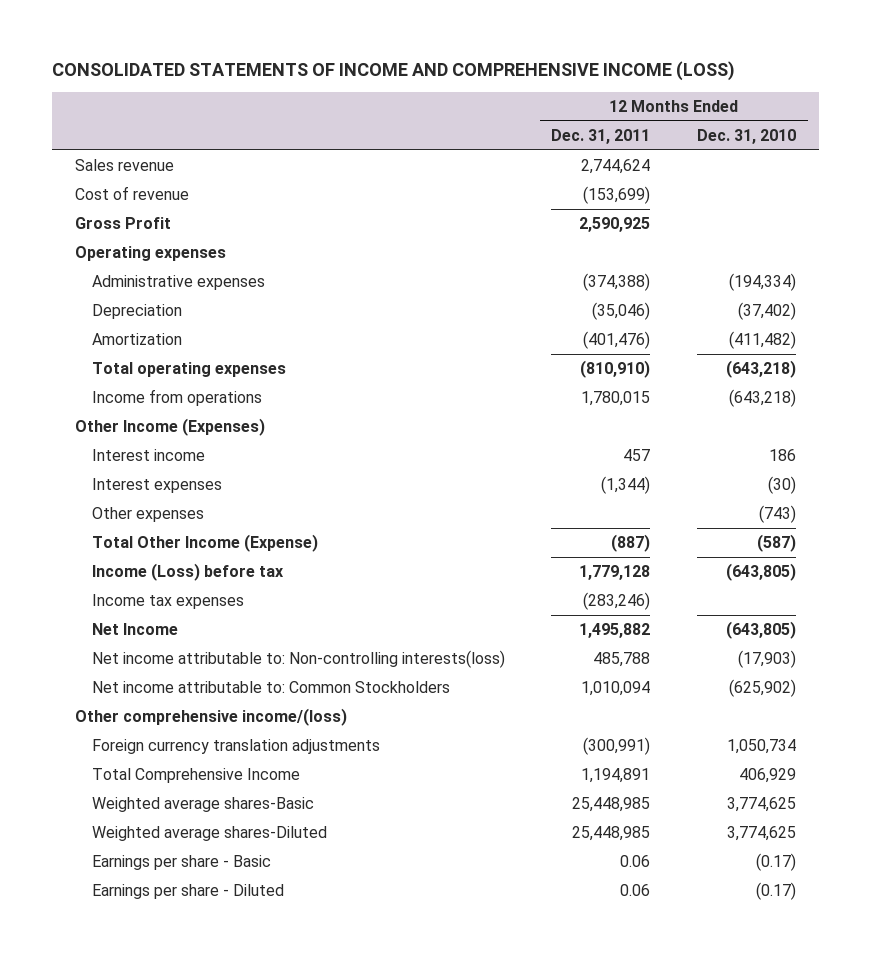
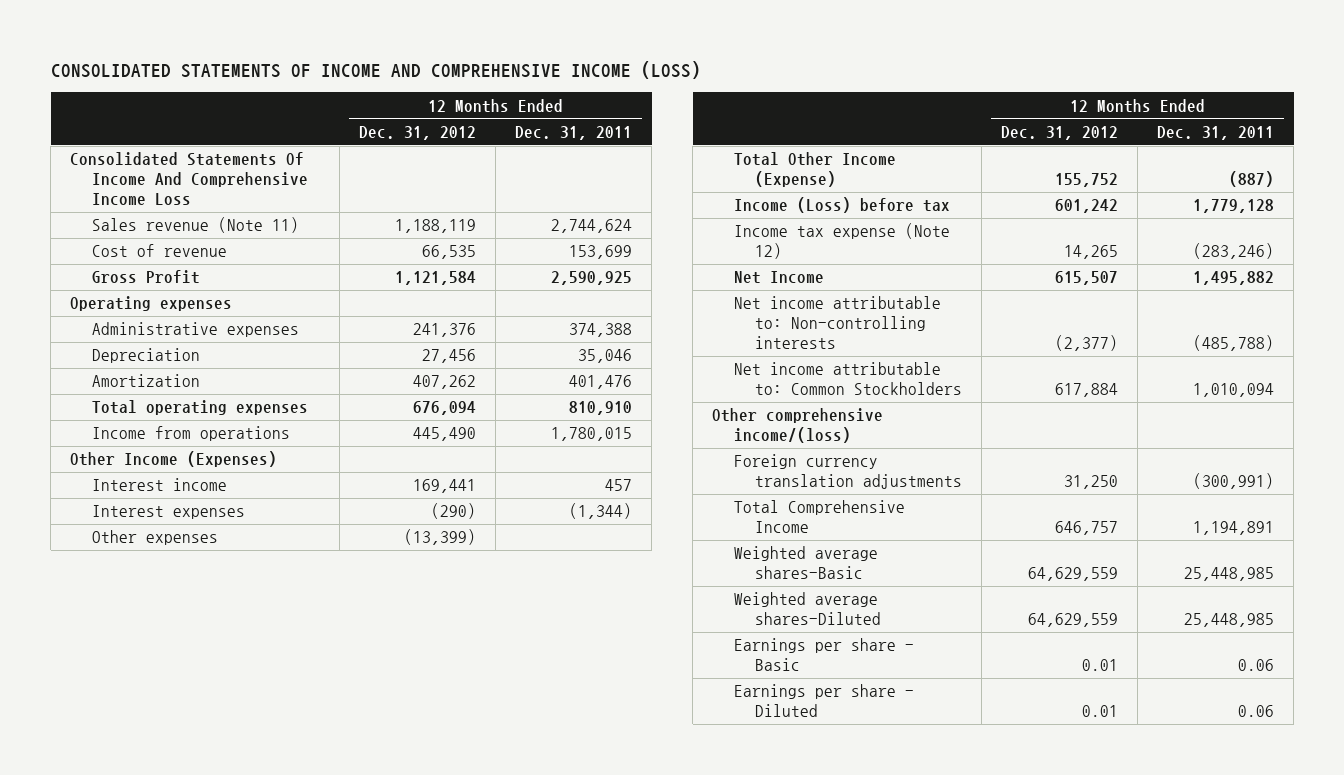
- | 12 Months Ended Dec. 31, 2011 | 12 Months Ended Dec. 31, 2010
+ | 12 Months Ended Dec. 31, 2012 | 12 Months Ended Dec. 31, 2011
- Sales revenue | 2,744,624 |
- Cost of revenue | (153,699) |
+ Consolidated Statements Of Income And Comprehensive Income Loss
+ Sales revenue (Note 11) | 1,188,119 | 2,744,624
+ Cost of revenue | 66,535 | 153,699
- Administrative expenses | (374,388) | (194,334)
- Depreciation | (35,046) | (37,402)
- Amortization | (401,476) | (411,482)
- Total operating expenses | (810,910) | (643,218)
+ Administrative expenses | 241,376 | 374,388
+ Depreciation | 27,456 | 35,046
+ Amortization | 407,262 | 401,476
+ Total operating expenses | 676,094 | 810,910
- Income tax expenses | (283,246) |
+ Income tax expense (Note 12) | 14,265 | (283,246)
- Net income attributable to: Non-controlling interests(loss) | 485,788 | (17,903)
+ Net income attributable to: Non-controlling interests | (2,377) | (485,788)

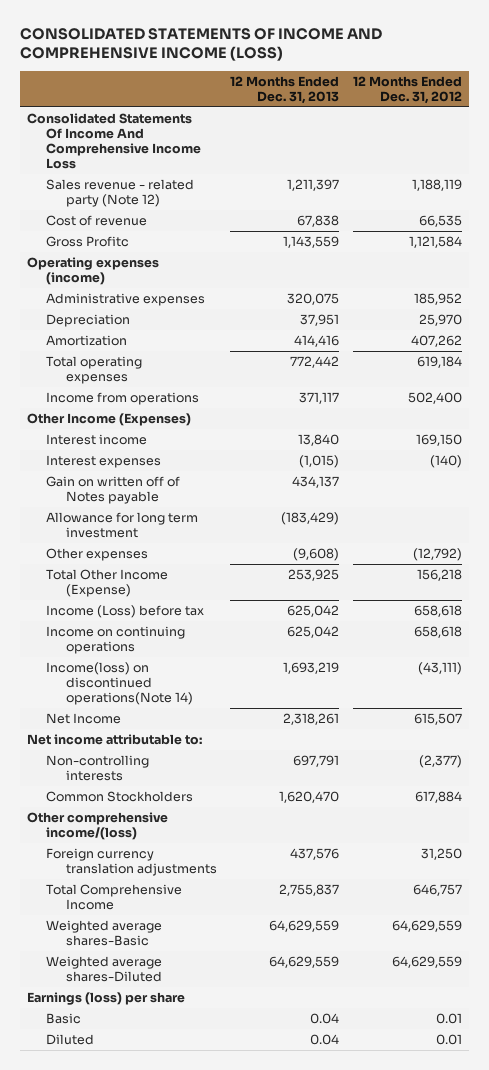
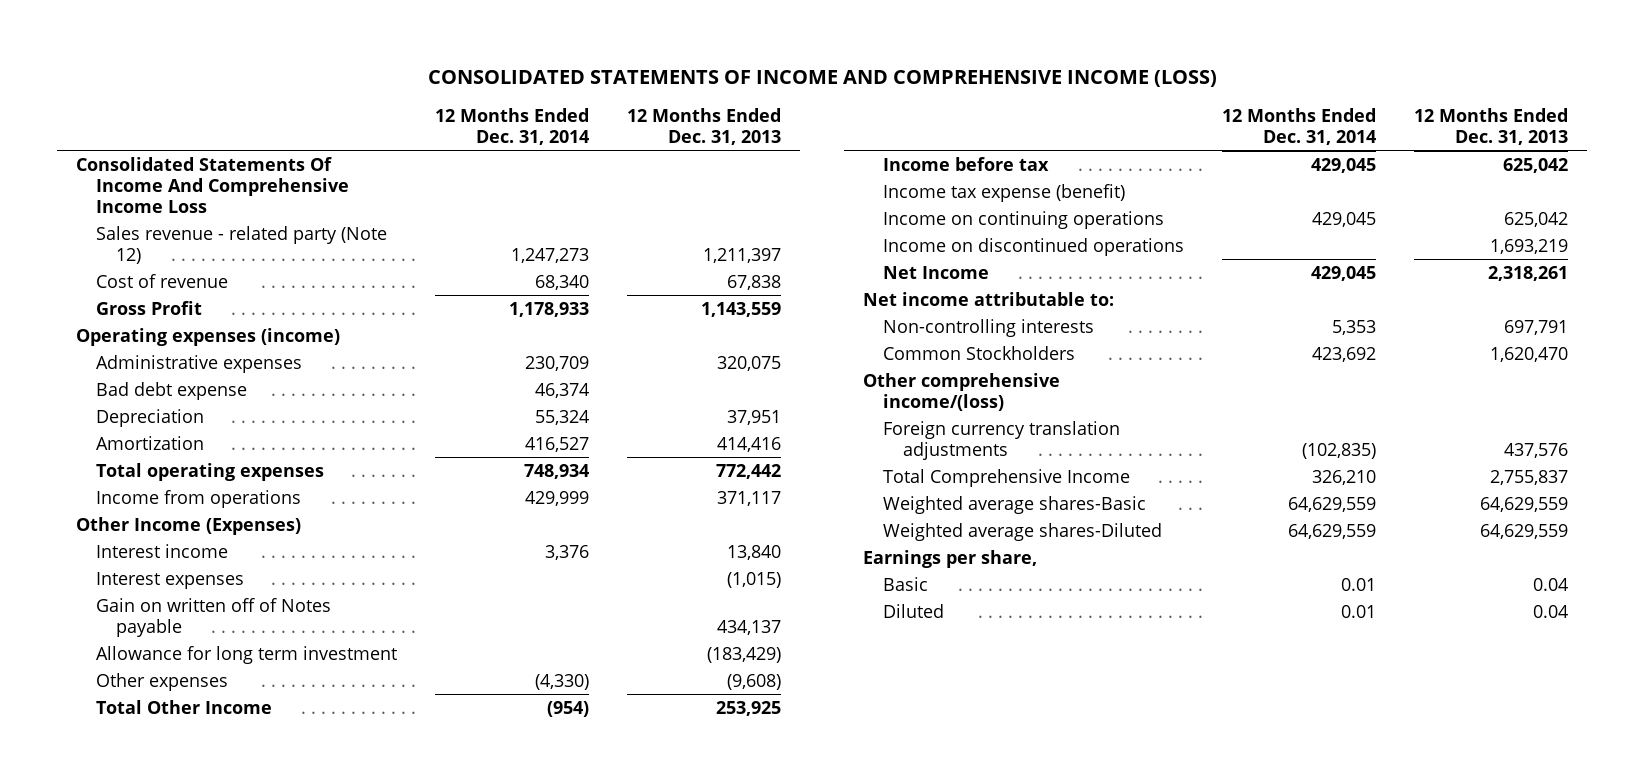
- | 12 Months Ended Dec. 31, 2013 | 12 Months Ended Dec. 31, 2012
+ | 12 Months Ended Dec. 31, 2014 | 12 Months Ended Dec. 31, 2013
- Gross Profitc | 1,143,559 | 1,121,584
+ Gross Profit | 1,178,933 | 1,143,559
+ Bad debt expense | 46,374 |
- Total Other Income (Expense) | 253,925 | 156,218
- Income (Loss) before tax | 625,042 | 658,618
+ Total Other Income | (954) | 253,925
+ Income before tax | 429,045 | 625,042
+ Income tax expense (benefit)
- Income(loss) on discontinued operations(Note 14) | 1,693,219 | (43,111)
+ Income on discontinued operations | | 1,693,219
- Earnings (loss) per share
+ Earnings per share,

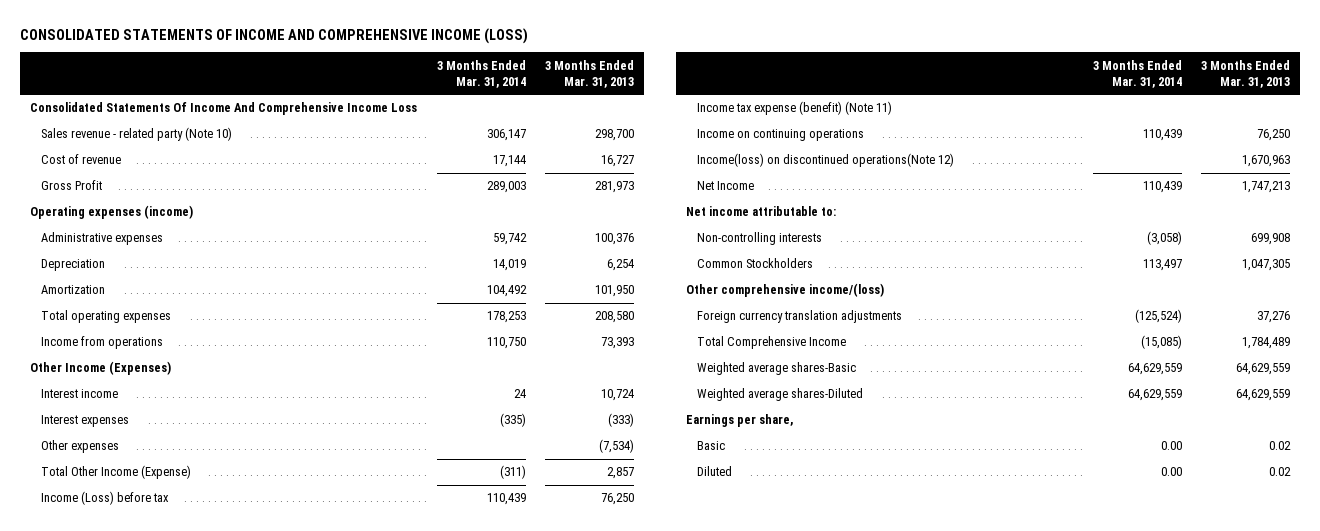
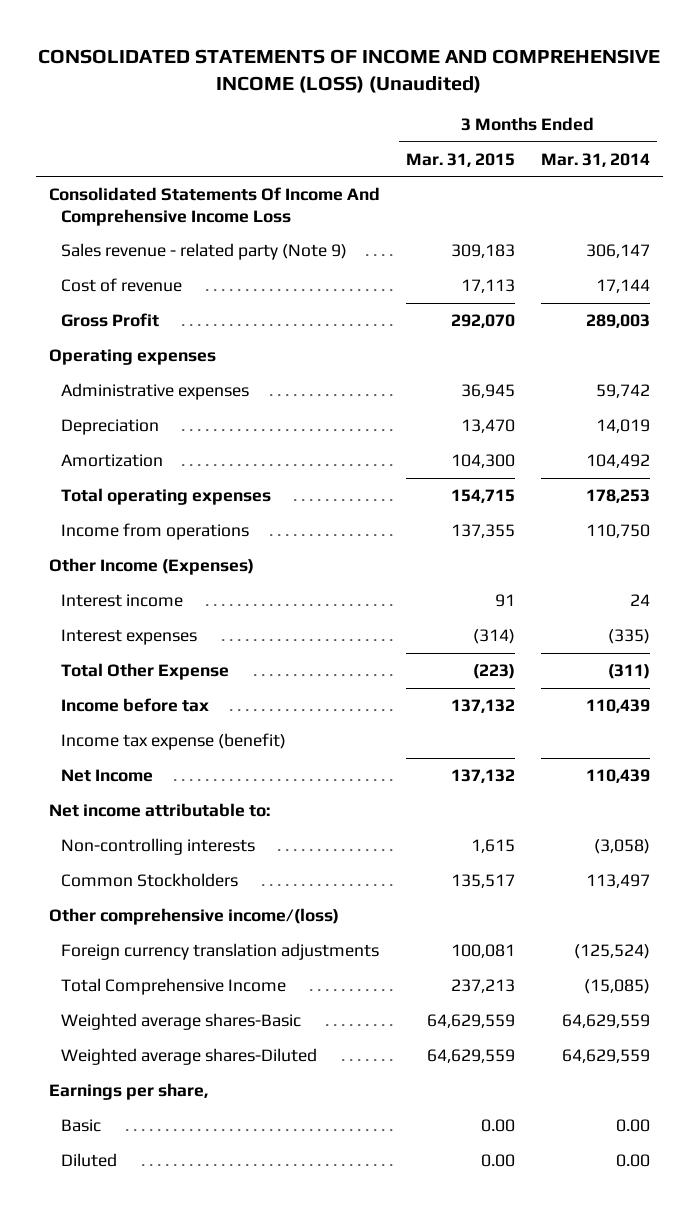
- CONSOLIDATED STATEMENTS OF INCOME AND COMPREHENSIVE INCOME (LOSS)
+ CONSOLIDATED STATEMENTS OF INCOME AND COMPREHENSIVE INCOME (LOSS) (Unaudited)
- | 3 Months Ended Mar. 31, 2014 | 3 Months Ended Mar. 31, 2013
+ | 3 Months Ended Mar. 31, 2015 | 3 Months Ended Mar. 31, 2014
- Sales revenue - related party (Note 10) | 306,147 | 298,700
+ Sales revenue - related party (Note 9) | 309,183 | 306,147
- Operating expenses (income)
+ Operating expenses
- Other expenses | | (7,534)
- Total Other Income (Expense) | (311) | 2,857
- Income (Loss) before tax | 110,439 | 76,250
- Income tax expense (benefit) (Note 11)
- Income on continuing operations | 110,439 | 76,250
- Income(loss) on discontinued operations(Note 12) | | 1,670,963
+ Total Other Expense | (223) | (311)
+ Income before tax | 137,132 | 110,439
+ Income tax expense (benefit)

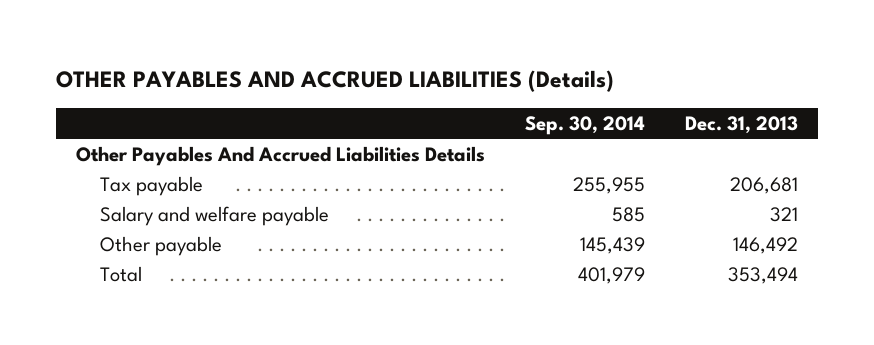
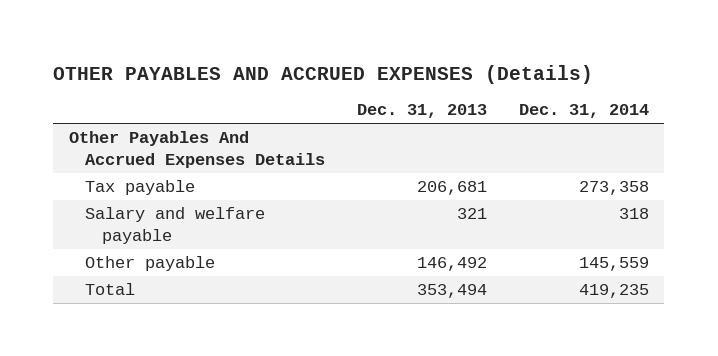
- OTHER PAYABLES AND ACCRUED LIABILITIES (Details)
+ OTHER PAYABLES AND ACCRUED EXPENSES (Details)
- | Sep. 30, 2014 | Dec. 31, 2013
+ | Dec. 31, 2013 | Dec. 31, 2014
- Other Payables And Accrued Liabilities Details
+ Other Payables And Accrued Expenses Details

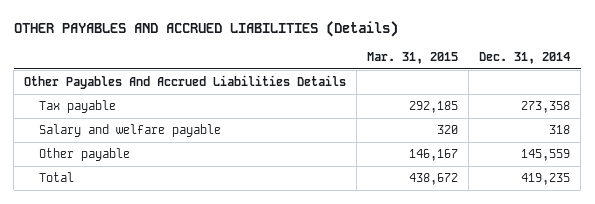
- OTHER PAYABLES AND ACCRUED EXPENSES (Details)
+ OTHER PAYABLES AND ACCRUED LIABILITIES (Details)
- | Dec. 31, 2013 | Dec. 31, 2014
+ | Mar. 31, 2015 | Dec. 31, 2014
- Other Payables And Accrued Expenses Details
+ Other Payables And Accrued Liabilities Details

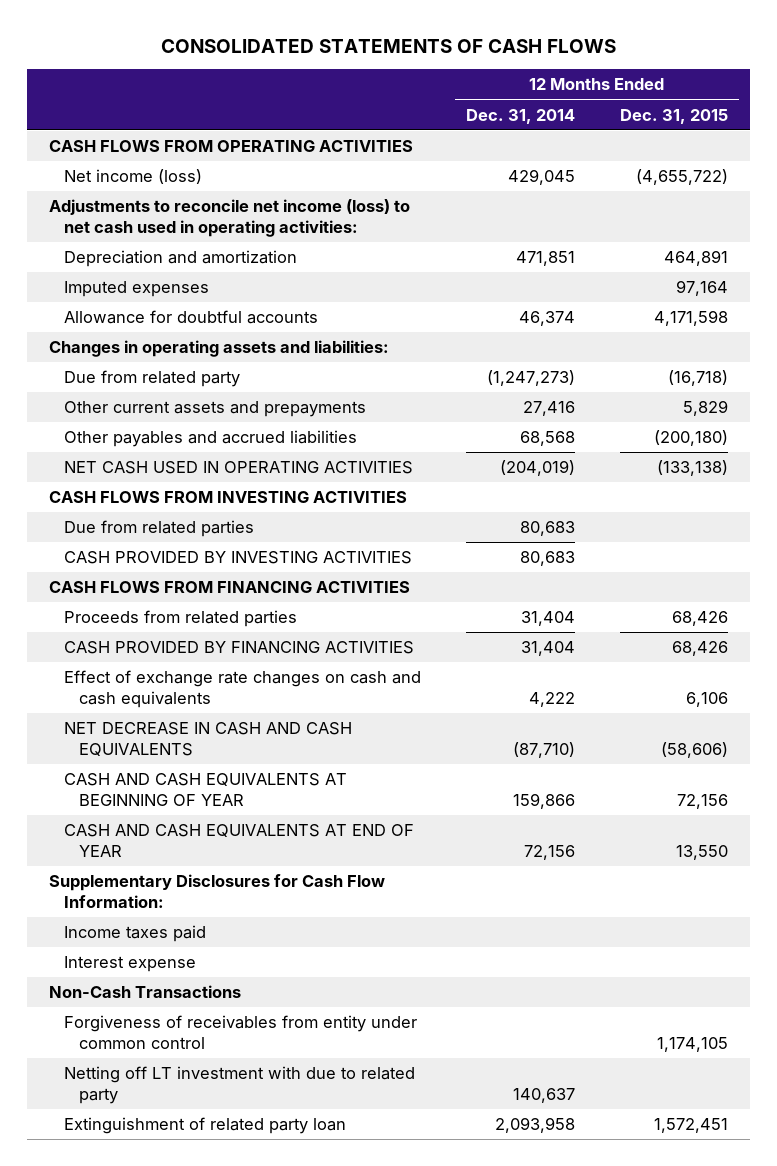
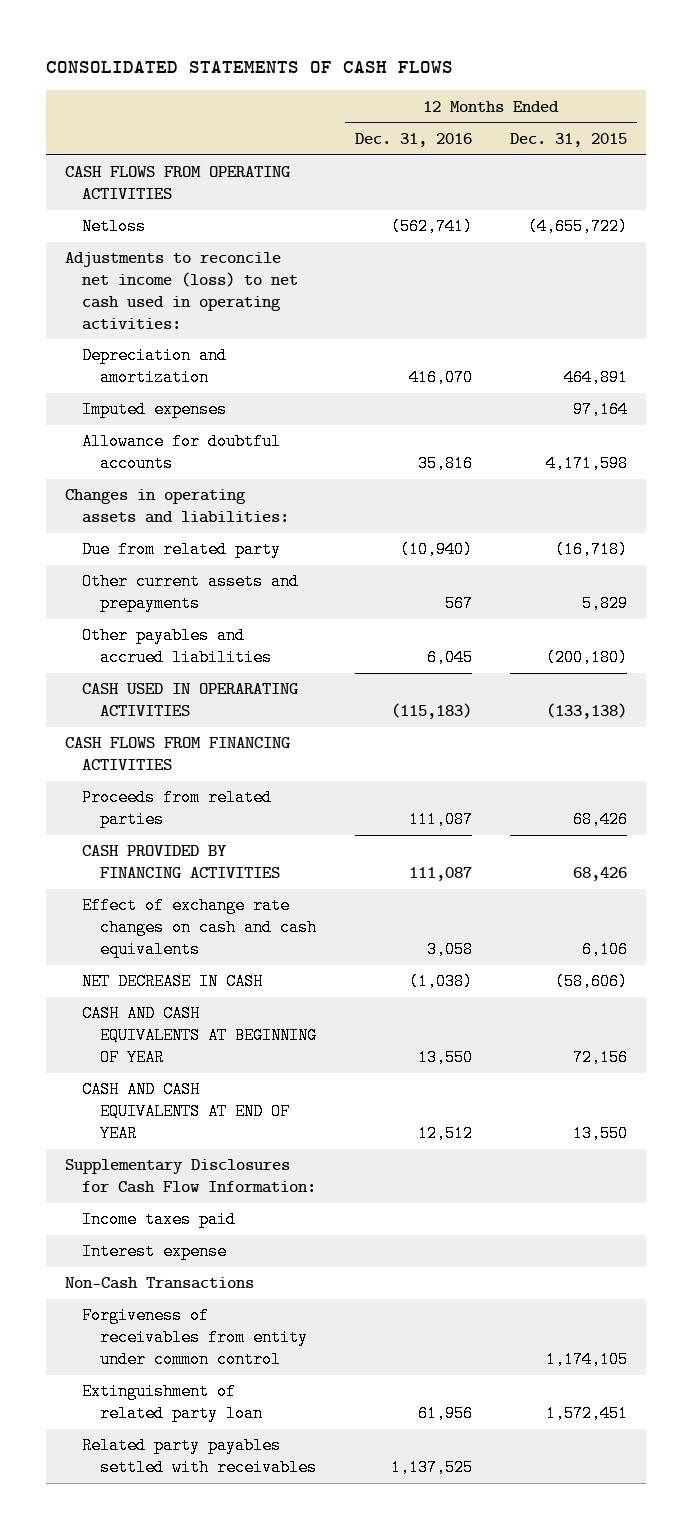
- | 12 Months Ended Dec. 31, 2014 | 12 Months Ended Dec. 31, 2015
+ | 12 Months Ended Dec. 31, 2016 | 12 Months Ended Dec. 31, 2015
- Net income (loss) | 429,045 | (4,655,722)
+ Netloss | (562,741) | (4,655,722)
- NET CASH USED IN OPERATING ACTIVITIES | (204,019) | (133,138)
- CASH FLOWS FROM INVESTING ACTIVITIES
- Due from related parties | 80,683 |
- CASH PROVIDED BY INVESTING ACTIVITIES | 80,683 |
+ CASH USED IN OPERARATING ACTIVITIES | (115,183) | (133,138)
- NET DECREASE IN CASH AND CASH EQUIVALENTS | (87,710) | (58,606)
+ NET DECREASE IN CASH | (1,038) | (58,606)
- Netting off LT investment with due to related party | 140,637 |
+ Related party payables settled with receivables | 1,137,525 |

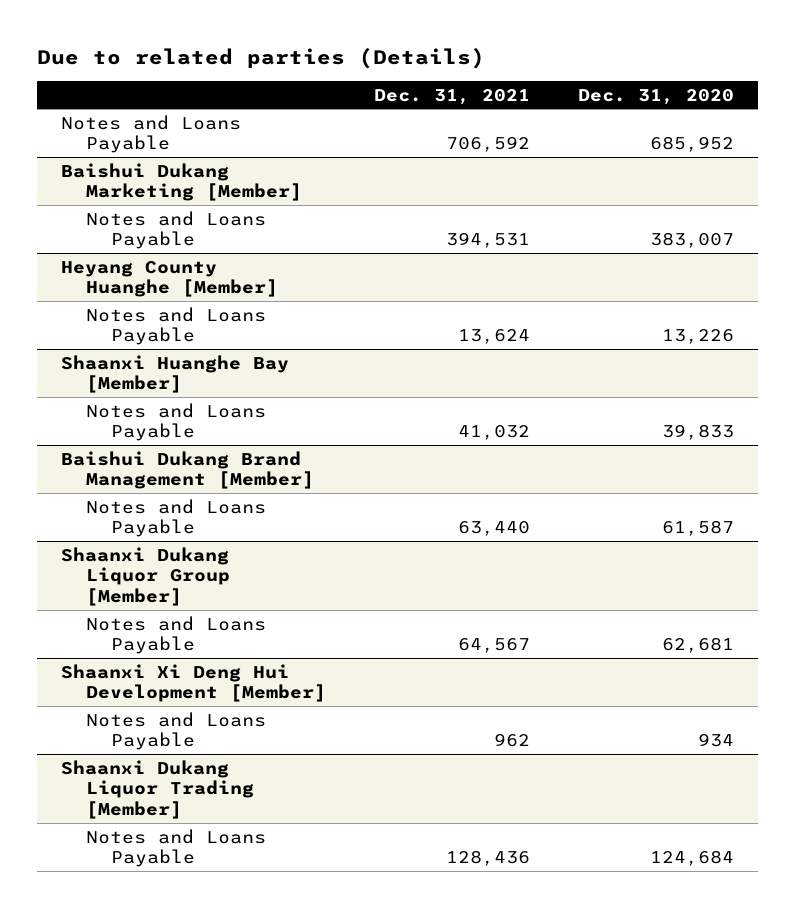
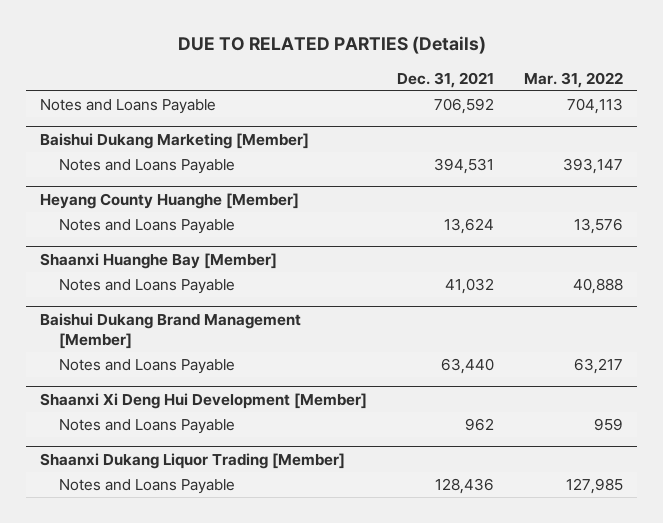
- Due to related parties (Details)
+ DUE TO RELATED PARTIES (Details)
- | Dec. 31, 2021 | Dec. 31, 2020
+ | Dec. 31, 2021 | Mar. 31, 2022
- Shaanxi Dukang Liquor Group [Member]
- Notes and Loans Payable | 64,567 | 62,681

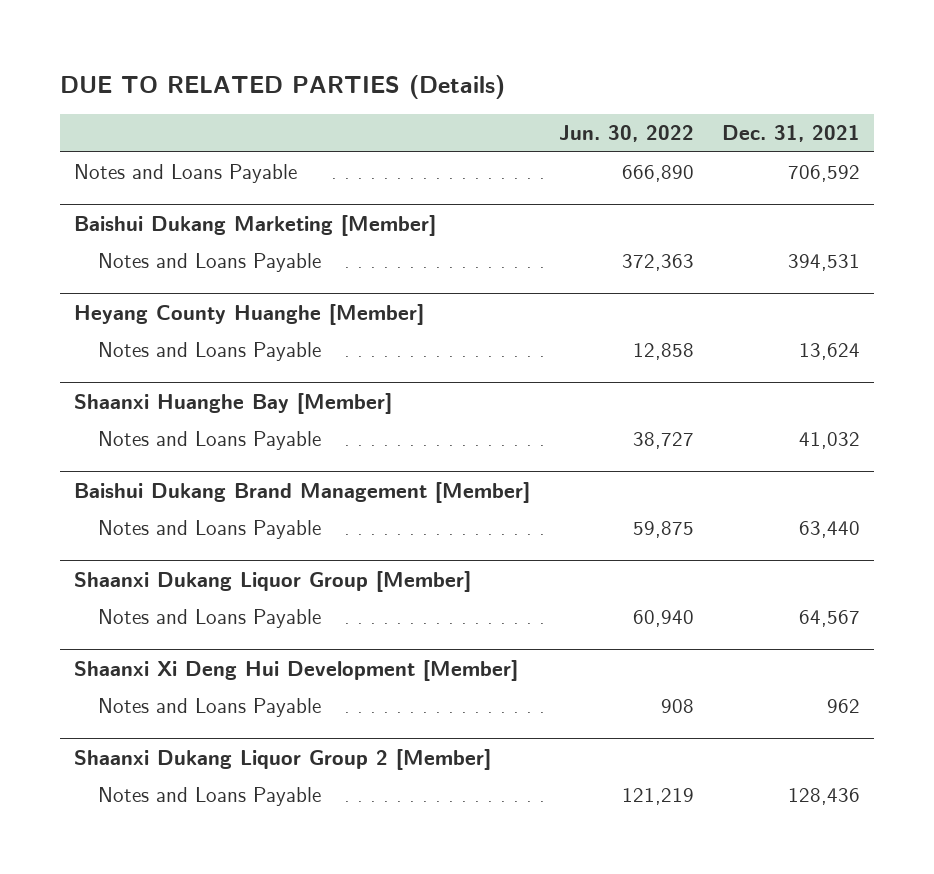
- | Dec. 31, 2021 | Mar. 31, 2022
+ | Jun. 30, 2022 | Dec. 31, 2021
+ Shaanxi Dukang Liquor Group [Member]
+ Notes and Loans Payable | 60,940 | 64,567
- Shaanxi Dukang Liquor Trading [Member]
+ Shaanxi Dukang Liquor Group 2 [Member]

